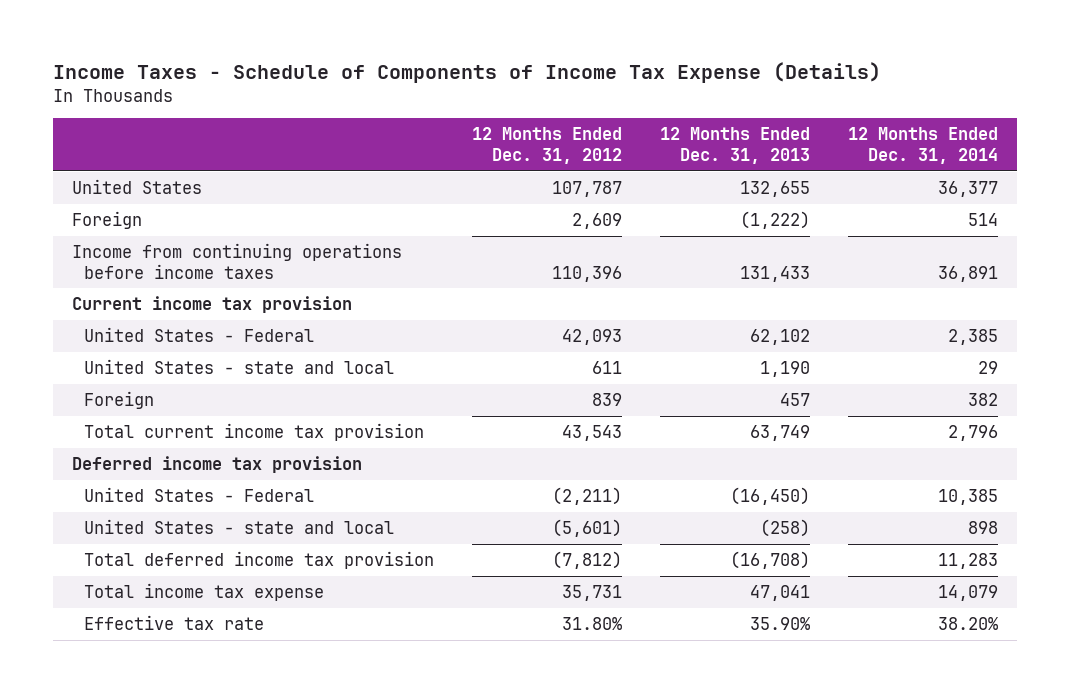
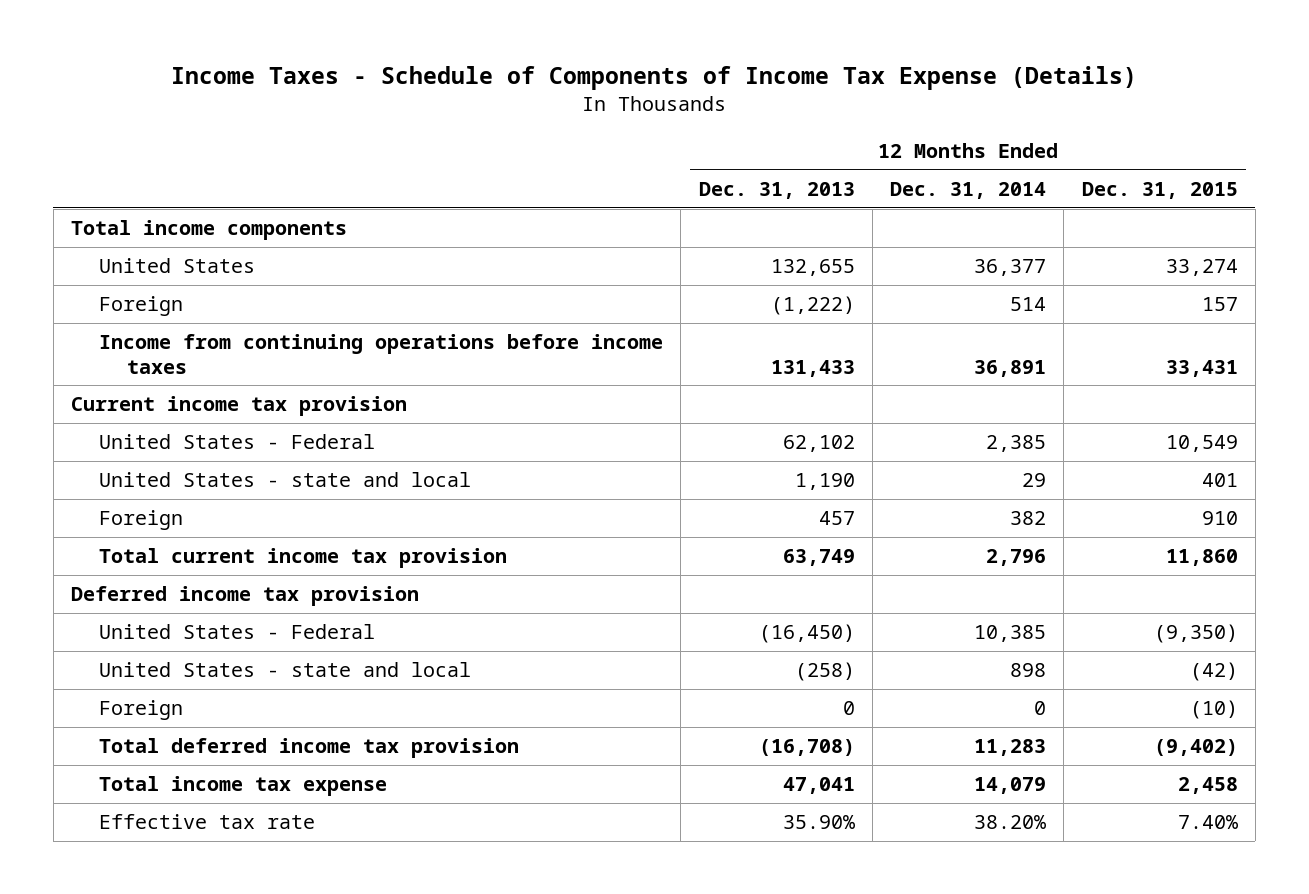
- | 12 Months Ended Dec. 31, 2012 | 12 Months Ended Dec. 31, 2013 | 12 Months Ended Dec. 31, 2014
+ | 12 Months Ended Dec. 31, 2013 | 12 Months Ended Dec. 31, 2014 | 12 Months Ended Dec. 31, 2015
+ Total income components
+ Foreign | 0 | 0 | (10)

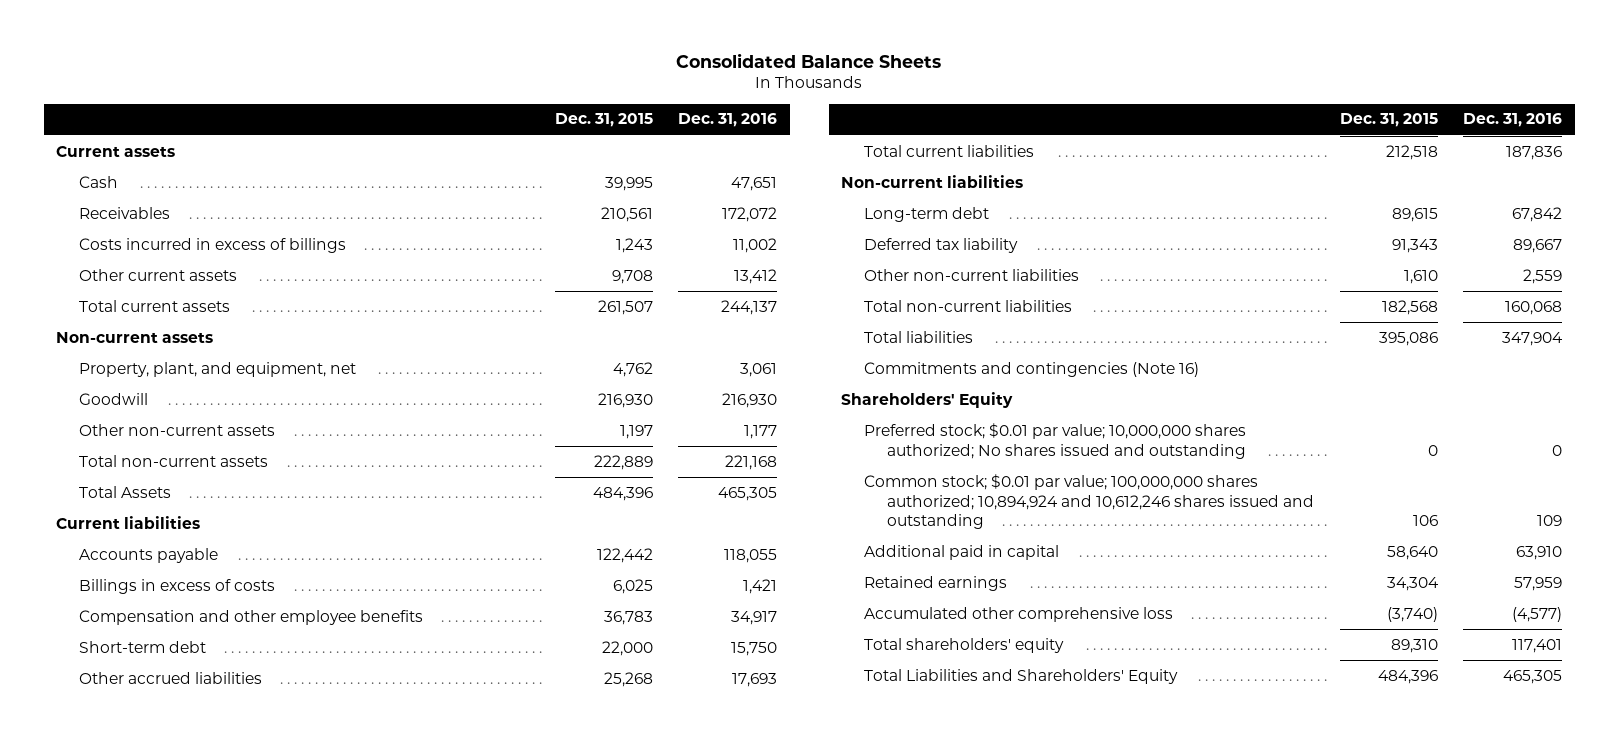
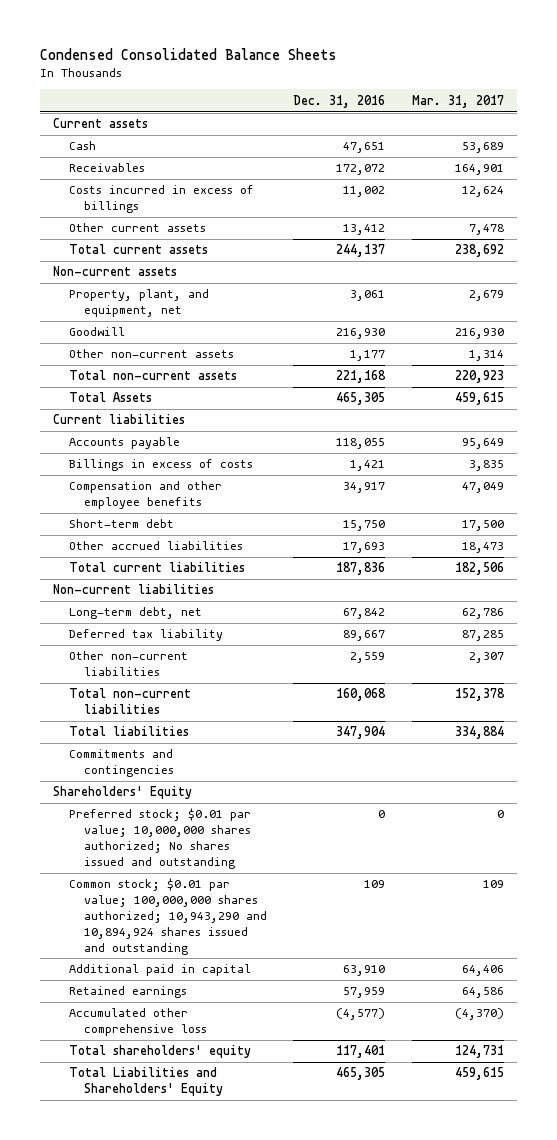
- Consolidated Balance Sheets
+ Condensed Consolidated Balance Sheets
- | Dec. 31, 2015 | Dec. 31, 2016
+ | Dec. 31, 2016 | Mar. 31, 2017
- Long-term debt | 89,615 | 67,842
+ Long-term debt, net | 67,842 | 62,786
- Commitments and contingencies (Note 16)
+ Commitments and contingencies
- Common stock; $0.01 par value; 100,000,000 shares authorized; 10,894,924 and 10,612,246 shares issued and outstanding | 106 | 109
+ Common stock; $0.01 par value; 100,000,000 shares authorized; 10,943,290 and 10,894,924 shares issued and outstanding | 109 | 109

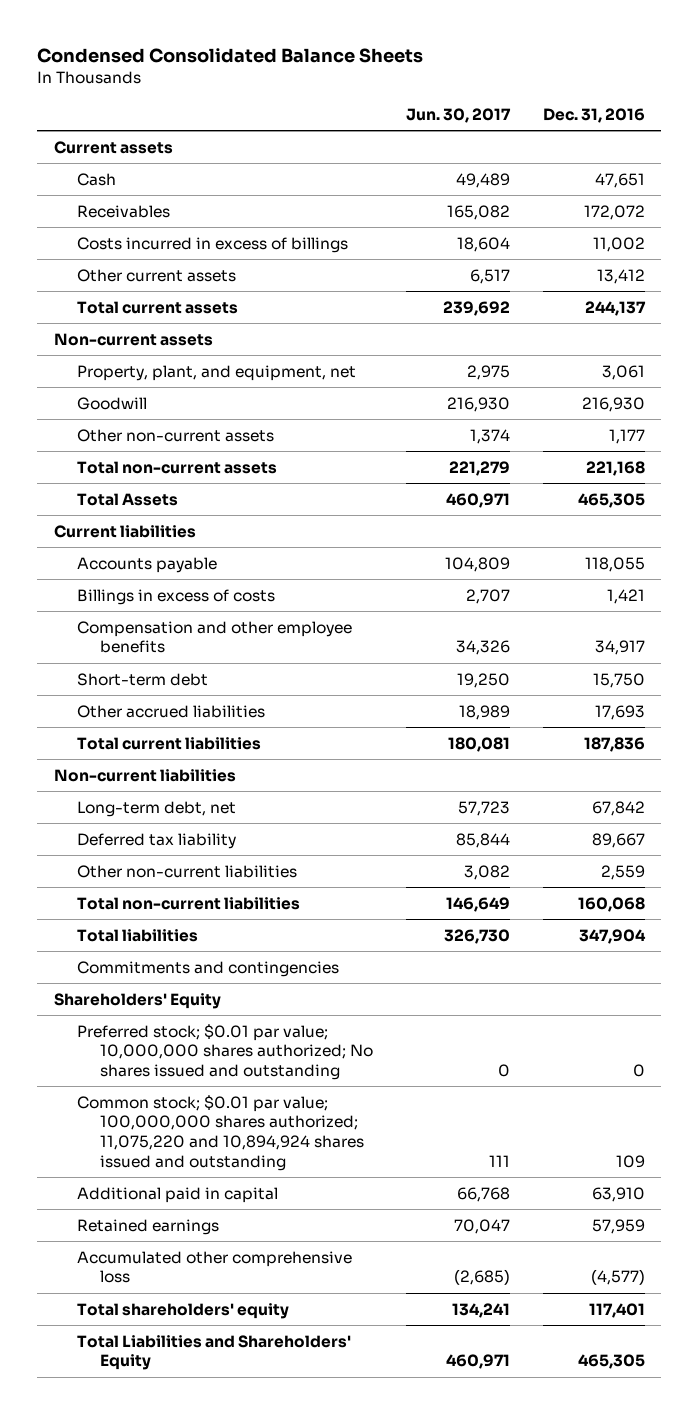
- | Dec. 31, 2016 | Mar. 31, 2017
+ | Jun. 30, 2017 | Dec. 31, 2016
- Common stock; $0.01 par value; 100,000,000 shares authorized; 10,943,290 and 10,894,924 shares issued and outstanding | 109 | 109
+ Common stock; $0.01 par value; 100,000,000 shares authorized; 11,075,220 and 10,894,924 shares issued and outstanding | 111 | 109

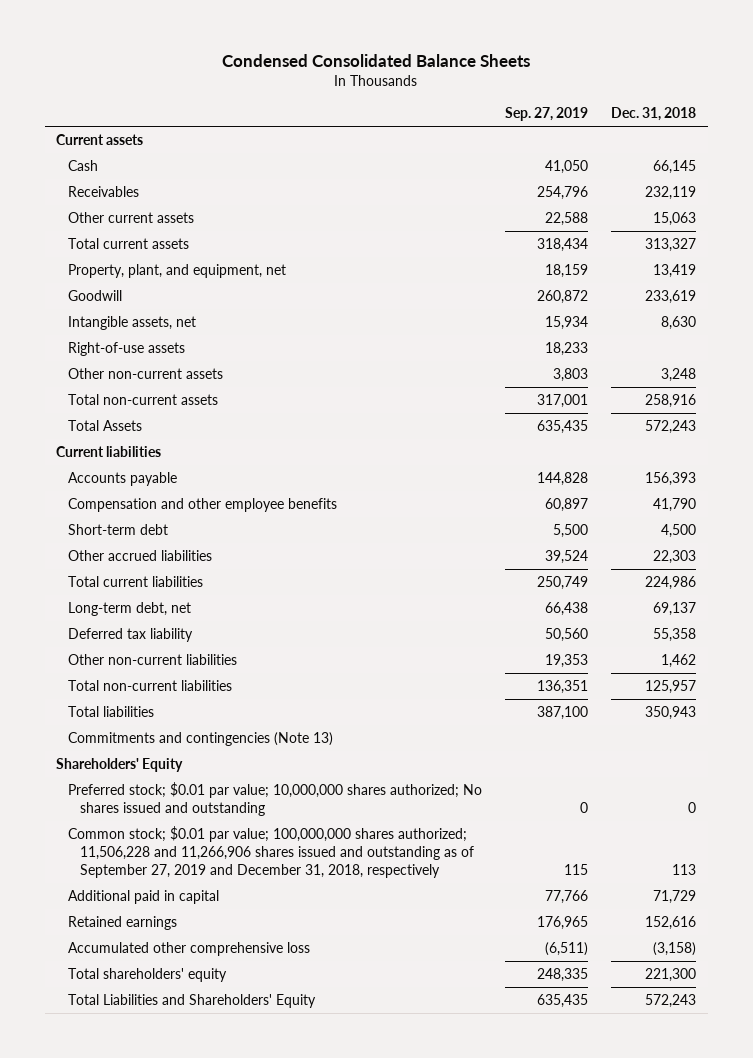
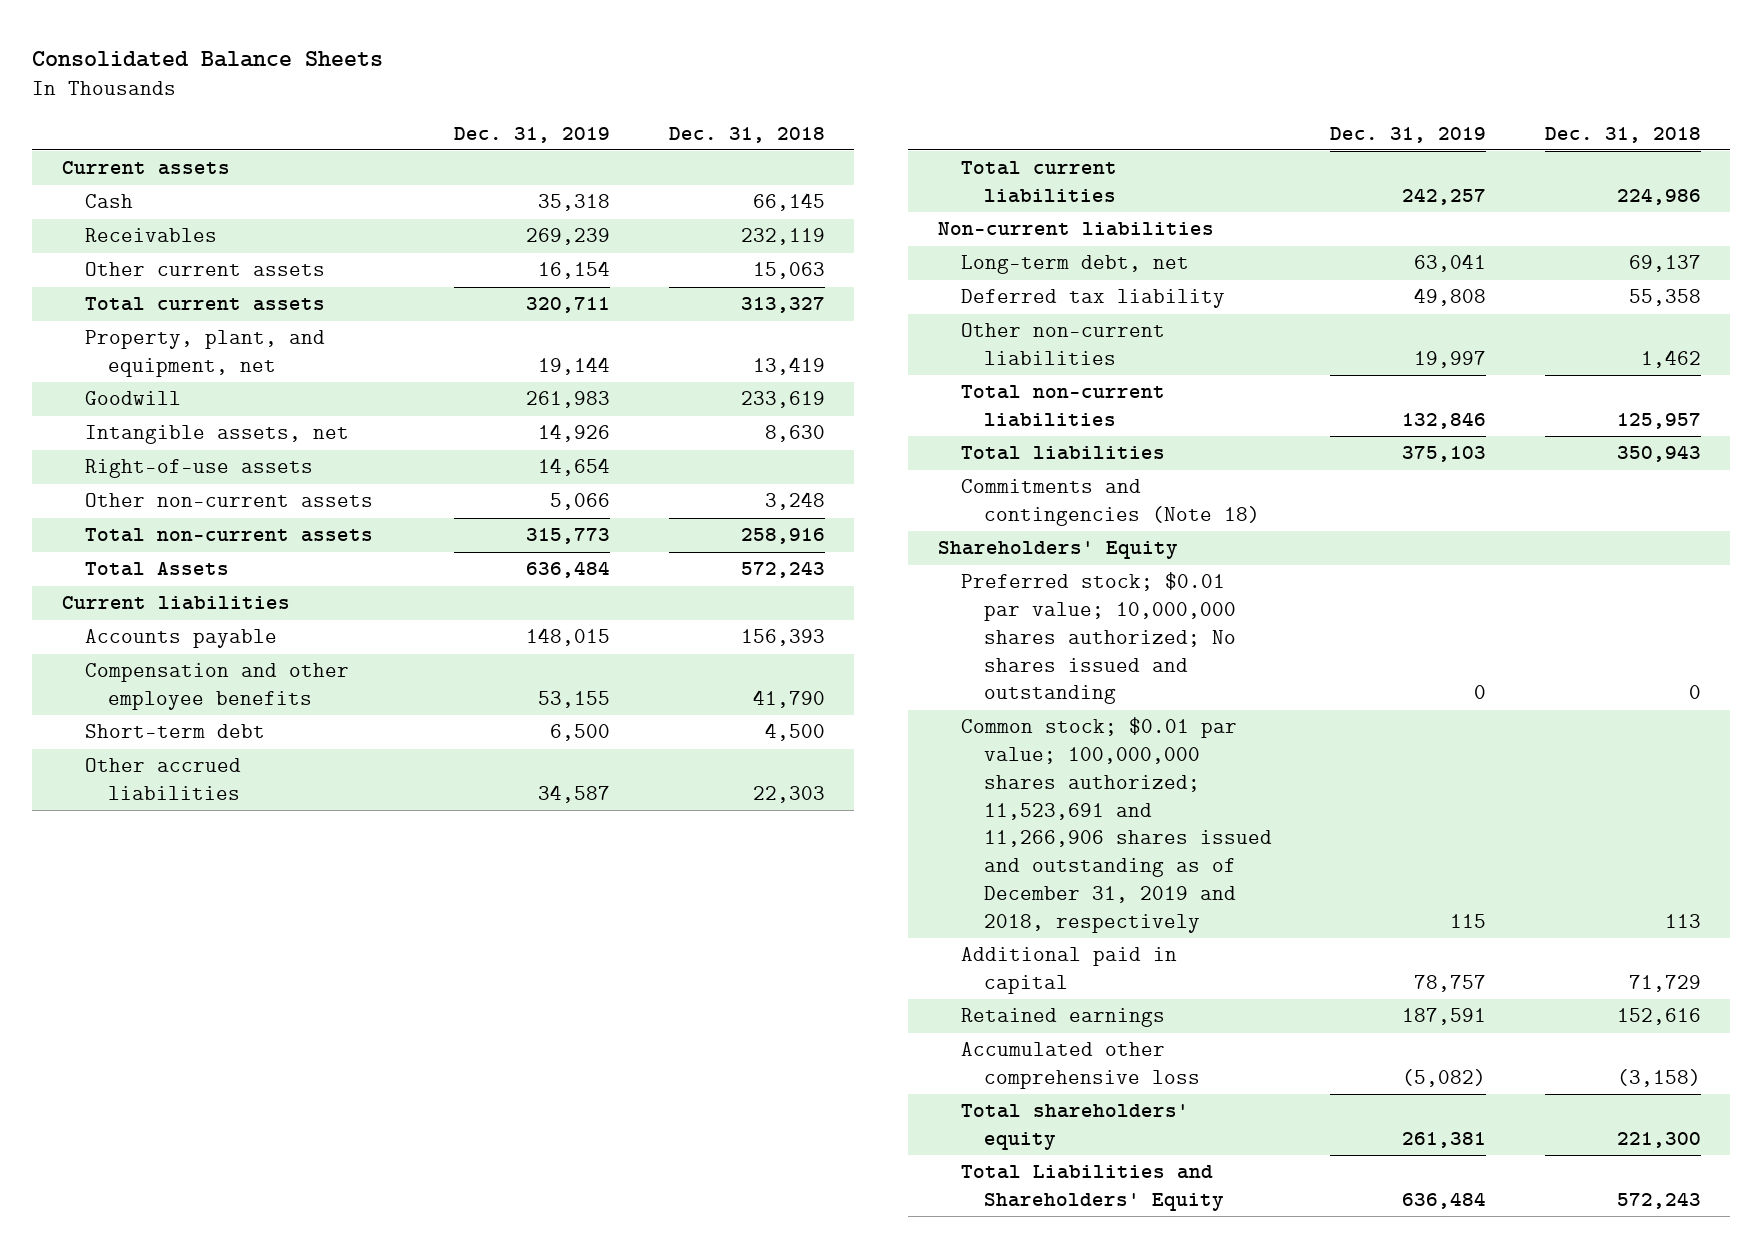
- Condensed Consolidated Balance Sheets
+ Consolidated Balance Sheets
- | Sep. 27, 2019 | Dec. 31, 2018
+ | Dec. 31, 2019 | Dec. 31, 2018
+ Non-current liabilities
- Commitments and contingencies (Note 13)
+ Commitments and contingencies (Note 18)
- Common stock; $0.01 par value; 100,000,000 shares authorized; 11,506,228 and 11,266,906 shares issued and outstanding as of September 27, 2019 and December 31, 2018, respectively | 115 | 113
+ Common stock; $0.01 par value; 100,000,000 shares authorized; 11,523,691 and 11,266,906 shares issued and outstanding as of December 31, 2019 and 2018, respectively | 115 | 113

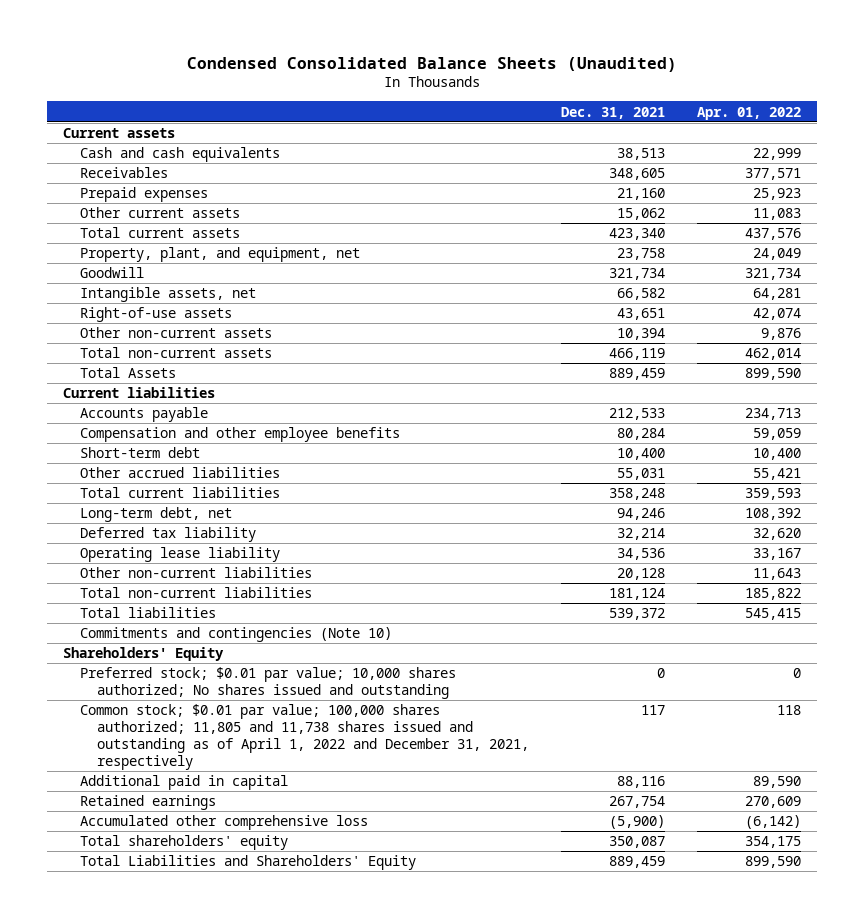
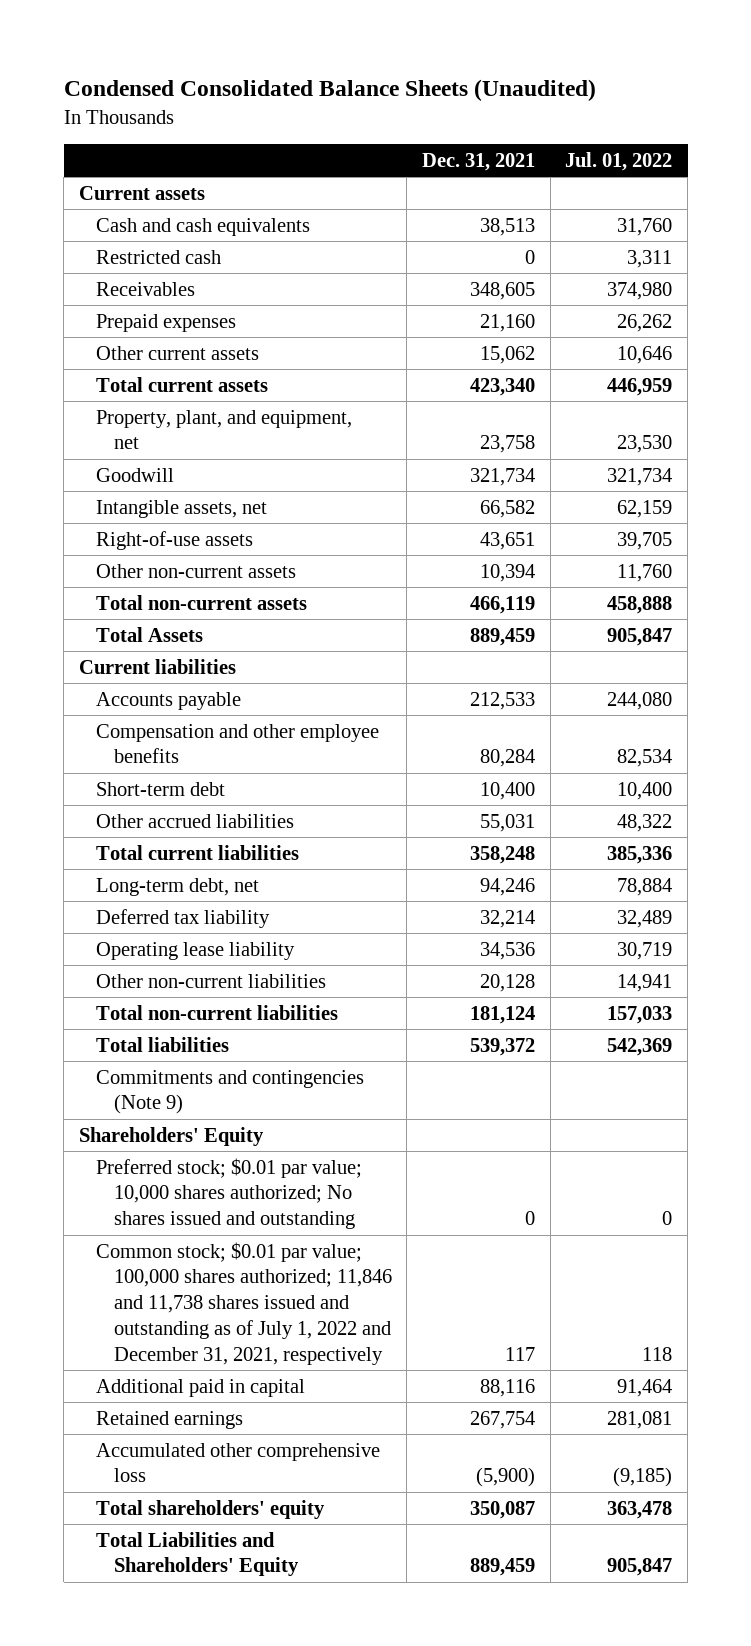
- | Dec. 31, 2021 | Apr. 01, 2022
+ | Dec. 31, 2021 | Jul. 01, 2022
+ Restricted cash | 0 | 3,311
- Commitments and contingencies (Note 10)
+ Commitments and contingencies (Note 9)
- Common stock; $0.01 par value; 100,000 shares authorized; 11,805 and 11,738 shares issued and outstanding as of April 1, 2022 and December 31, 2021, respectively | 117 | 118
+ Common stock; $0.01 par value; 100,000 shares authorized; 11,846 and 11,738 shares issued and outstanding as of July 1, 2022 and December 31, 2021, respectively | 117 | 118

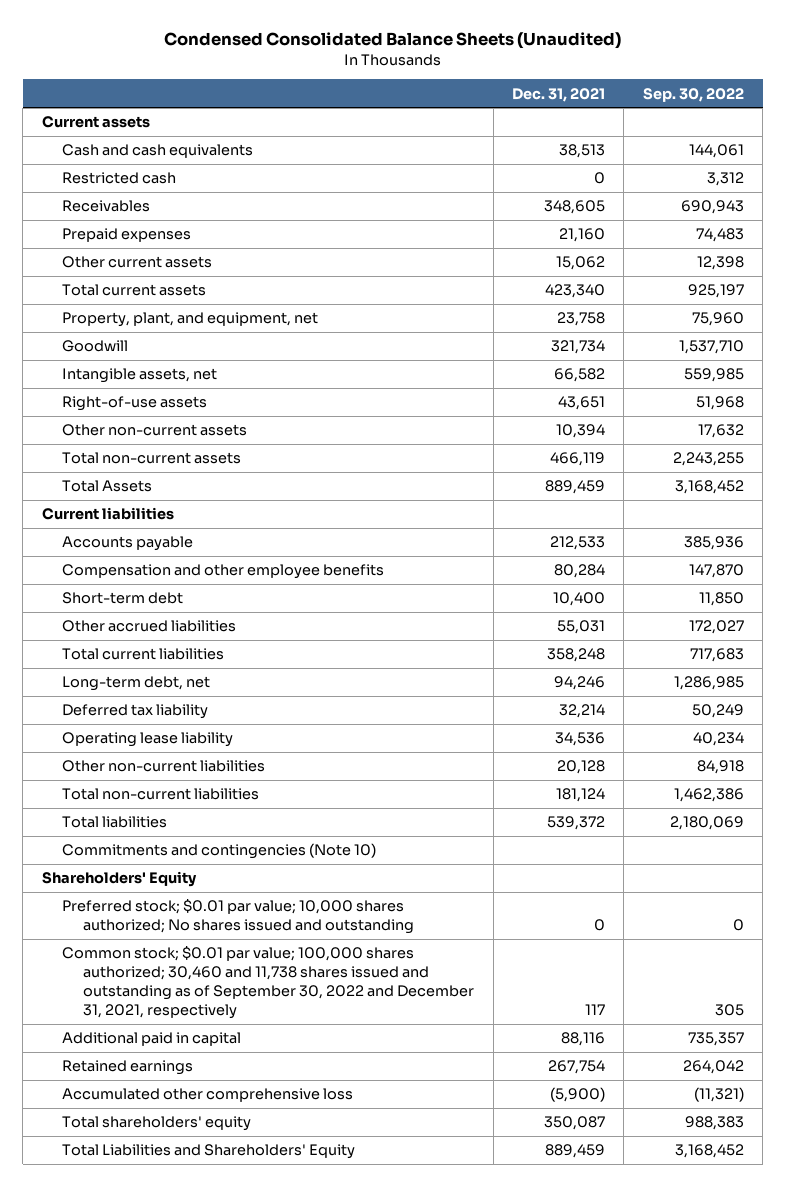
- | Dec. 31, 2021 | Jul. 01, 2022
+ | Dec. 31, 2021 | Sep. 30, 2022
- Commitments and contingencies (Note 9)
+ Commitments and contingencies (Note 10)
- Common stock; $0.01 par value; 100,000 shares authorized; 11,846 and 11,738 shares issued and outstanding as of July 1, 2022 and December 31, 2021, respectively | 117 | 118
+ Common stock; $0.01 par value; 100,000 shares authorized; 30,460 and 11,738 shares issued and outstanding as of September 30, 2022 and December 31, 2021, respectively | 117 | 305

